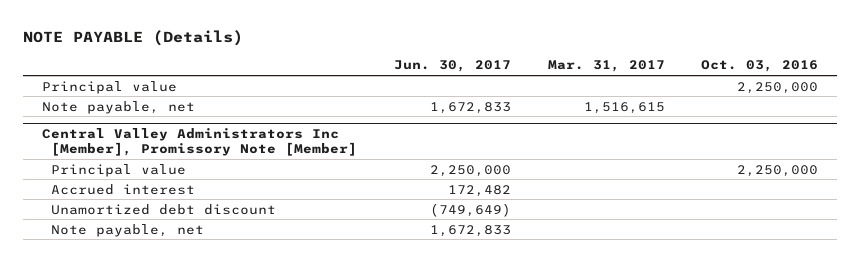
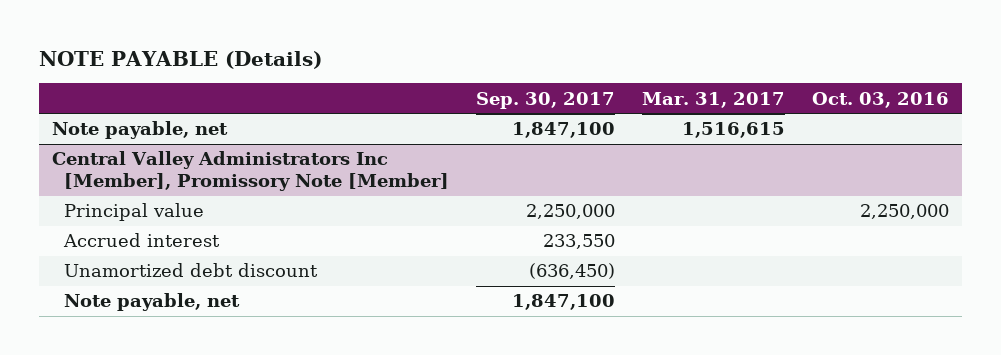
- | Jun. 30, 2017 | Mar. 31, 2017 | Oct. 03, 2016
+ | Sep. 30, 2017 | Mar. 31, 2017 | Oct. 03, 2016
- Principal value | | | 2,250,000

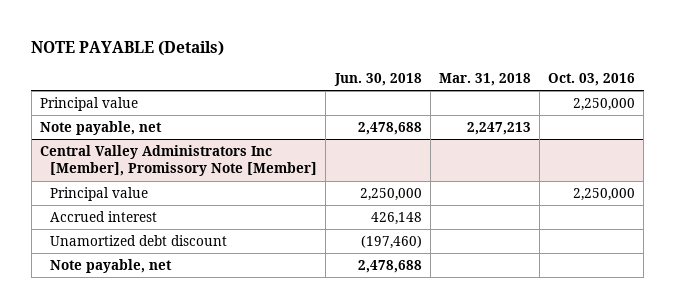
- | Sep. 30, 2017 | Mar. 31, 2017 | Oct. 03, 2016
+ | Jun. 30, 2018 | Mar. 31, 2018 | Oct. 03, 2016
+ Principal value | | | 2,250,000

